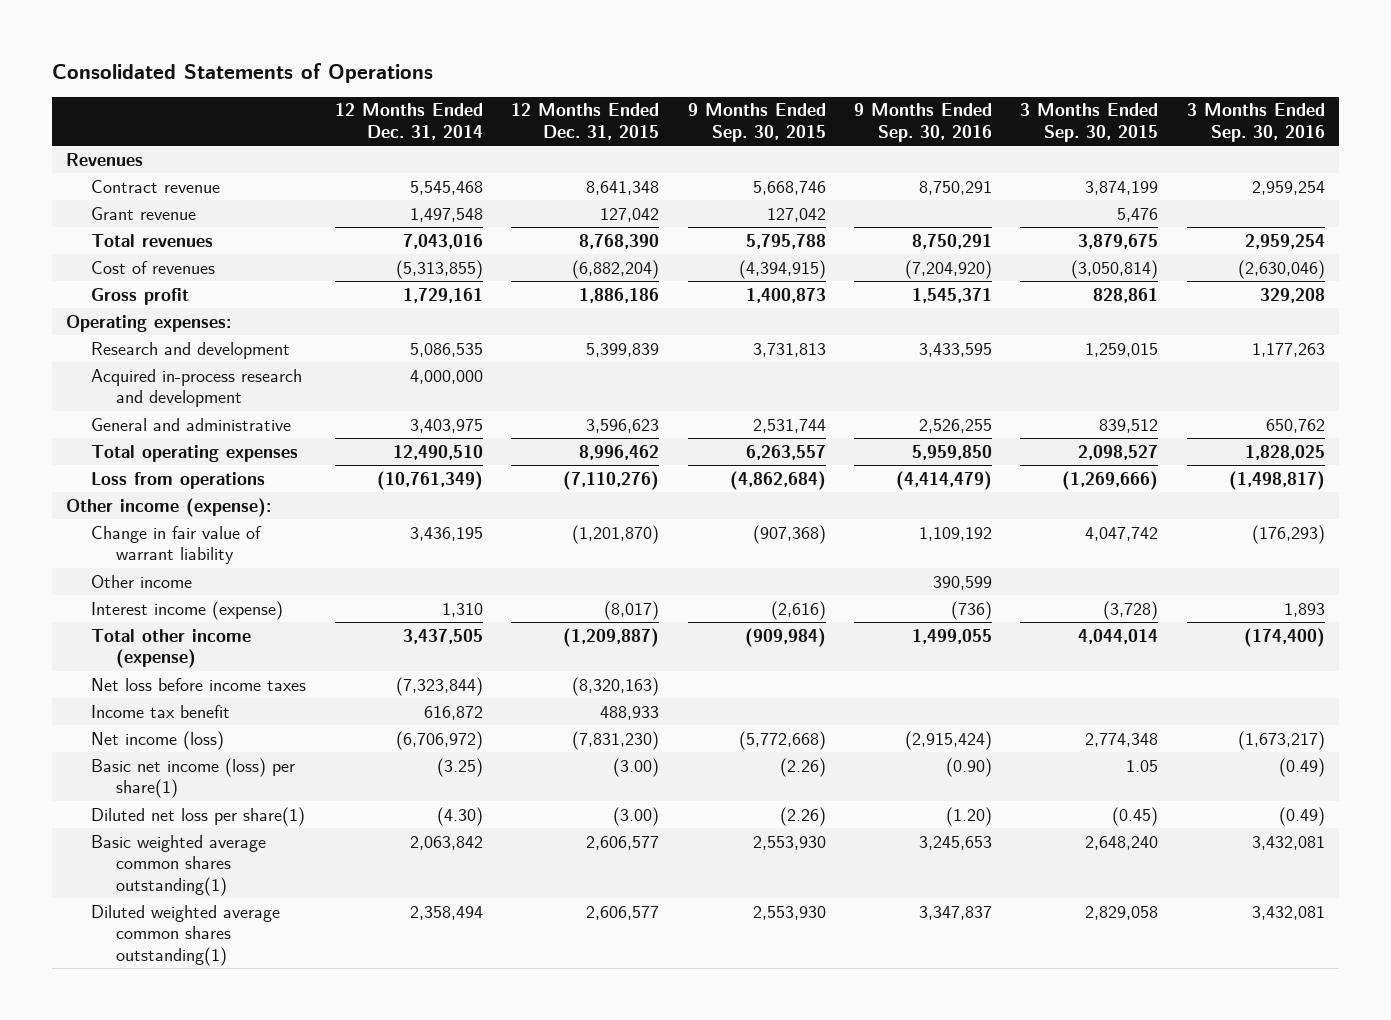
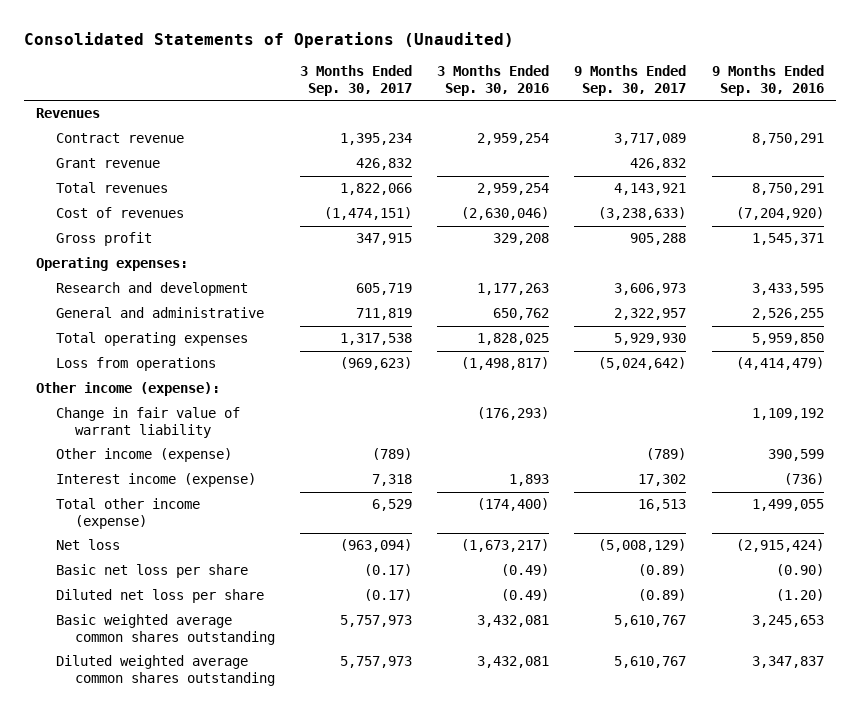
- Consolidated Statements of Operations
+ Consolidated Statements of Operations (Unaudited)
- | 12 Months Ended Dec. 31, 2014 | 12 Months Ended Dec. 31, 2015 | 9 Months Ended Sep. 30, 2015 | 9 Months Ended Sep. 30, 2016 | 3 Months Ended Sep. 30, 2015 | 3 Months Ended Sep. 30, 2016
+ | 3 Months Ended Sep. 30, 2017 | 3 Months Ended Sep. 30, 2016 | 9 Months Ended Sep. 30, 2017 | 9 Months Ended Sep. 30, 2016
- Acquired in-process research and development | 4,000,000 | | | | |
- Other income | | | | 390,599 | |
+ Other income (expense) | (789) | | (789) | 390,599
- Net loss before income taxes | (7,323,844) | (8,320,163) | | | |
- Income tax benefit | 616,872 | 488,933 | | | |
- Net income (loss) | (6,706,972) | (7,831,230) | (5,772,668) | (2,915,424) | 2,774,348 | (1,673,217)
- Basic net income (loss) per share(1) | (3.25) | (3.00) | (2.26) | (0.90) | 1.05 | (0.49)
- Diluted net loss per share(1) | (4.30) | (3.00) | (2.26) | (1.20) | (0.45) | (0.49)
- Basic weighted average common shares outstanding(1) | 2,063,842 | 2,606,577 | 2,553,930 | 3,245,653 | 2,648,240 | 3,432,081
- Diluted weighted average common shares outstanding(1) | 2,358,494 | 2,606,577 | 2,553,930 | 3,347,837 | 2,829,058 | 3,432,081
+ Net loss | (963,094) | (1,673,217) | (5,008,129) | (2,915,424)
+ Basic net loss per share | (0.17) | (0.49) | (0.89) | (0.90)
+ Diluted net loss per share | (0.17) | (0.49) | (0.89) | (1.20)
+ Basic weighted average common shares outstanding | 5,757,973 | 3,432,081 | 5,610,767 | 3,245,653
+ Diluted weighted average common shares outstanding | 5,757,973 | 3,432,081 | 5,610,767 | 3,347,837

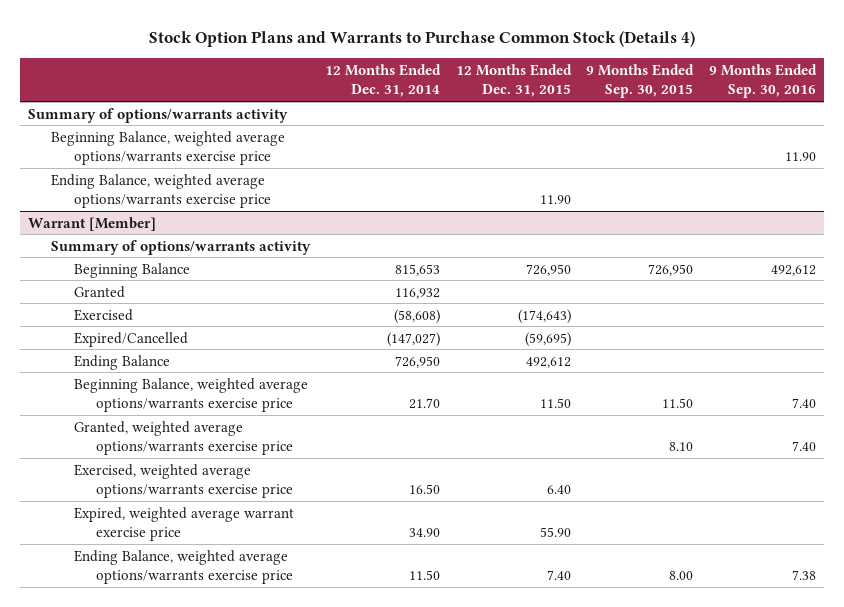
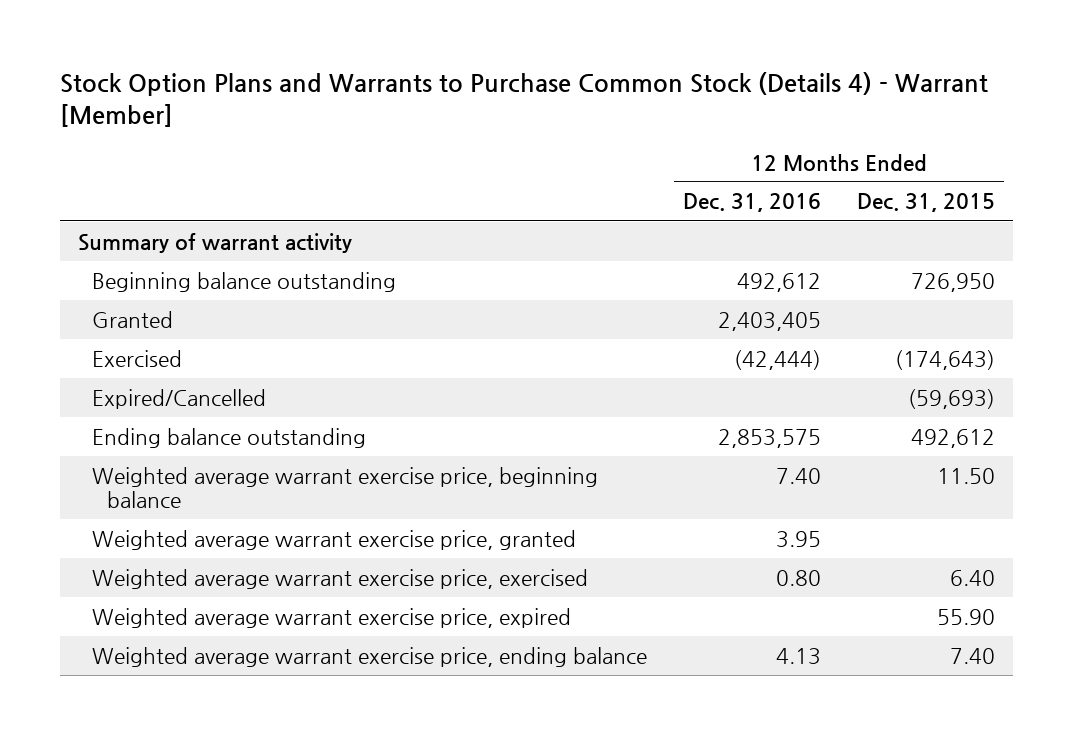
- Stock Option Plans and Warrants to Purchase Common Stock (Details 4)
+ Stock Option Plans and Warrants to Purchase Common Stock (Details 4) - Warrant [Member]
- | 12 Months Ended Dec. 31, 2014 | 12 Months Ended Dec. 31, 2015 | 9 Months Ended Sep. 30, 2015 | 9 Months Ended Sep. 30, 2016
+ | 12 Months Ended Dec. 31, 2016 | 12 Months Ended Dec. 31, 2015
- Summary of options/warrants activity
- Beginning Balance, weighted average options/warrants exercise price | | | | 11.90
- Ending Balance, weighted average options/warrants exercise price | | 11.90 | |
- Warrant [Member]
- Summary of options/warrants activity
- Beginning Balance | 815,653 | 726,950 | 726,950 | 492,612
+ Summary of warrant activity
+ Beginning balance outstanding | 492,612 | 726,950
- Expired/Cancelled | (147,027) | (59,695) | |
- Ending Balance | 726,950 | 492,612 | |
- Beginning Balance, weighted average options/warrants exercise price | 21.70 | 11.50 | 11.50 | 7.40
- Granted, weighted average options/warrants exercise price | | | 8.10 | 7.40
- Exercised, weighted average options/warrants exercise price | 16.50 | 6.40 | |
- Expired, weighted average warrant exercise price | 34.90 | 55.90 | |
- Ending Balance, weighted average options/warrants exercise price | 11.50 | 7.40 | 8.00 | 7.38
+ Expired/Cancelled | | (59,693)
+ Ending balance outstanding | 2,853,575 | 492,612
+ Weighted average warrant exercise price, beginning balance | 7.40 | 11.50
+ Weighted average warrant exercise price, granted | 3.95 |
+ Weighted average warrant exercise price, exercised | 0.80 | 6.40
+ Weighted average warrant exercise price, expired | | 55.90
+ Weighted average warrant exercise price, ending balance | 4.13 | 7.40

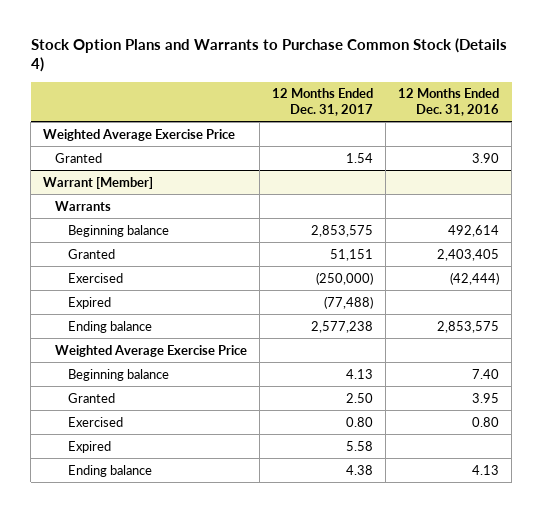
- Stock Option Plans and Warrants to Purchase Common Stock (Details 4) - Warrant [Member]
+ Stock Option Plans and Warrants to Purchase Common Stock (Details 4)
- | 12 Months Ended Dec. 31, 2016 | 12 Months Ended Dec. 31, 2015
+ | 12 Months Ended Dec. 31, 2017 | 12 Months Ended Dec. 31, 2016
- Summary of warrant activity
- Beginning balance outstanding | 492,612 | 726,950
+ Weighted Average Exercise Price
+ Granted | 1.54 | 3.90
+ Warrant [Member]
+ Warrants
+ Beginning balance | 2,853,575 | 492,614
- Expired/Cancelled | | (59,693)
- Ending balance outstanding | 2,853,575 | 492,612
- Weighted average warrant exercise price, beginning balance | 7.40 | 11.50
- Weighted average warrant exercise price, granted | 3.95 |
- Weighted average warrant exercise price, exercised | 0.80 | 6.40
- Weighted average warrant exercise price, expired | | 55.90
- Weighted average warrant exercise price, ending balance | 4.13 | 7.40
+ Expired | (77,488) |
+ Ending balance | 2,577,238 | 2,853,575
+ Weighted Average Exercise Price
+ Beginning balance | 4.13 | 7.40
+ Granted | 2.50 | 3.95
+ Exercised | 0.80 | 0.80
+ Expired | 5.58 |
+ Ending balance | 4.38 | 4.13

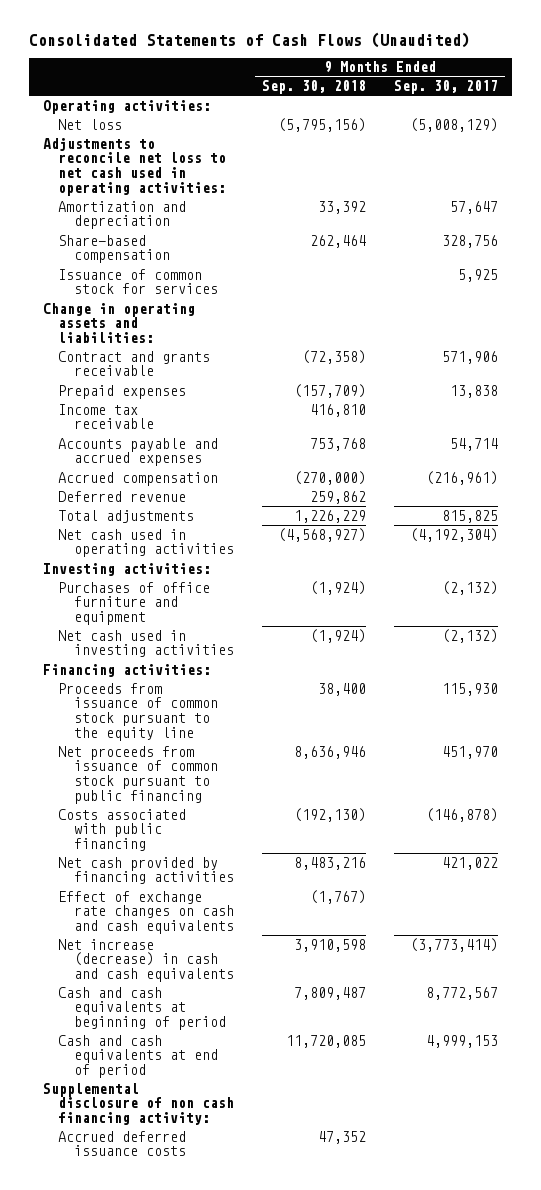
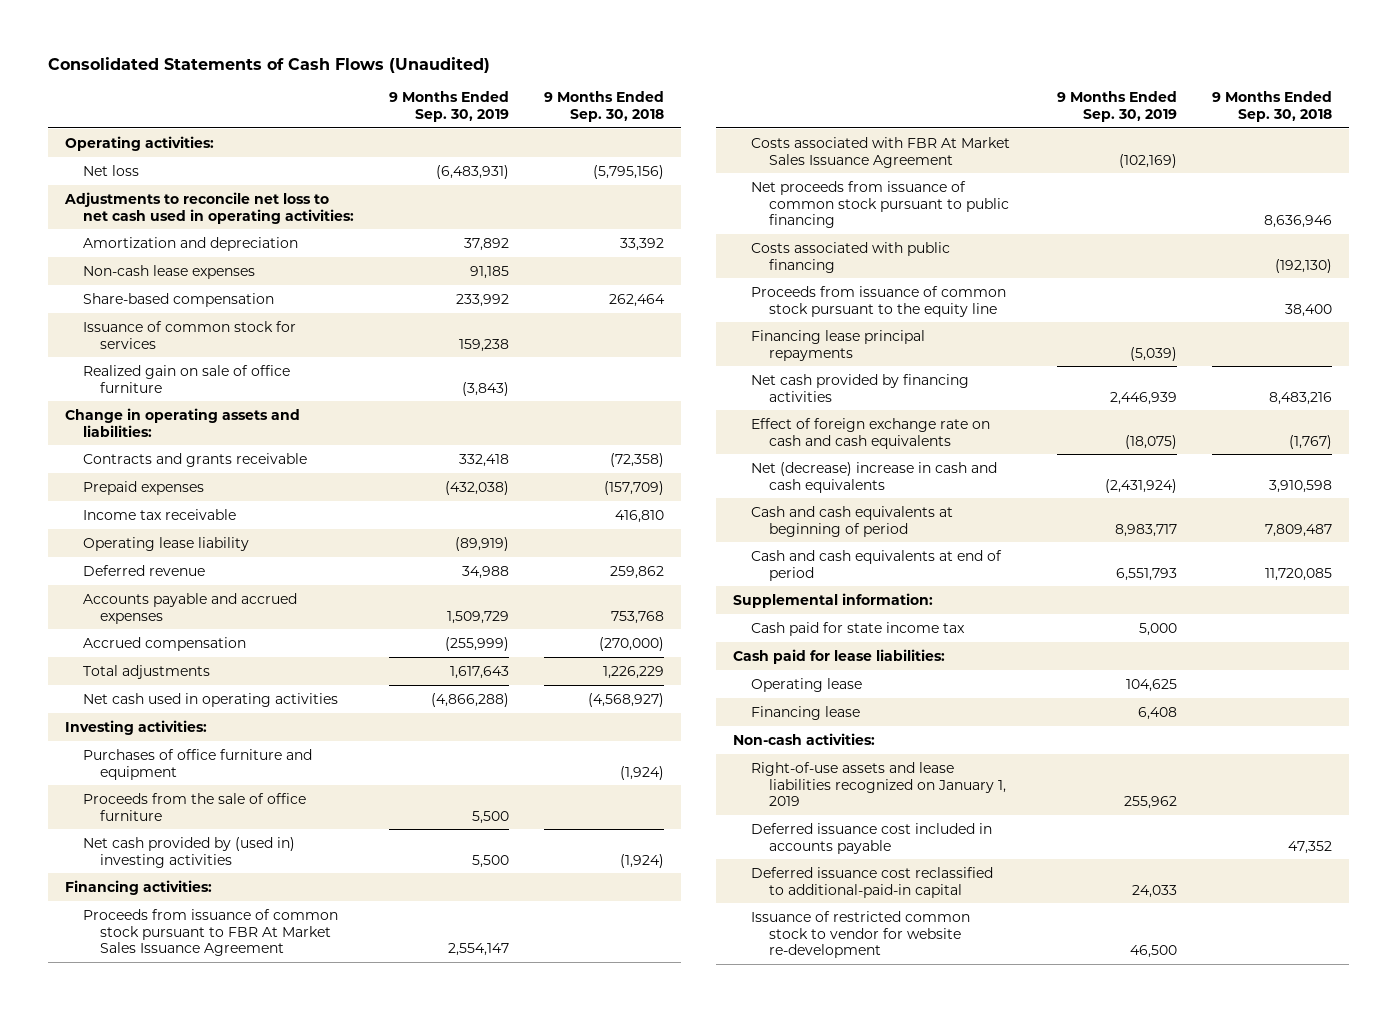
- | 9 Months Ended Sep. 30, 2018 | 9 Months Ended Sep. 30, 2017
+ | 9 Months Ended Sep. 30, 2019 | 9 Months Ended Sep. 30, 2018
+ Non-cash lease expenses | 91,185 |
+ Realized gain on sale of office furniture | (3,843) |
- Contract and grants receivable | (72,358) | 571,906
+ Contracts and grants receivable | 332,418 | (72,358)
+ Operating lease liability | (89,919) |
moved up: Deferred revenue | 34,988 | 259,862
- Net cash used in investing activities | (1,924) | (2,132)
+ Proceeds from the sale of office furniture | 5,500 |
+ Net cash provided by (used in) investing activities | 5,500 | (1,924)
+ Proceeds from issuance of common stock pursuant to FBR At Market Sales Issuance Agreement | 2,554,147 |
+ Costs associated with FBR At Market Sales Issuance Agreement | (102,169) |
moved down: Proceeds from issuance of common stock pursuant to the equity line | | 38,400
+ Financing lease principal repayments | (5,039) |
- Effect of exchange rate changes on cash and cash equivalents | (1,767) |
- Net increase (decrease) in cash and cash equivalents | 3,910,598 | (3,773,414)
+ Effect of foreign exchange rate on cash and cash equivalents | (18,075) | (1,767)
+ Net (decrease) increase in cash and cash equivalents | (2,431,924) | 3,910,598
- Supplemental disclosure of non cash financing activity:
- Accrued deferred issuance costs | 47,352 |
+ Supplemental information:
+ Cash paid for state income tax | 5,000 |
+ Cash paid for lease liabilities:
+ Operating lease | 104,625 |
+ Financing lease | 6,408 |
+ Non-cash activities:
+ Right-of-use assets and lease liabilities recognized on January 1, 2019 | 255,962 |
+ Deferred issuance cost included in accounts payable | | 47,352
+ Deferred issuance cost reclassified to additional-paid-in capital | 24,033 |
+ Issuance of restricted common stock to vendor for website re-development | 46,500 |

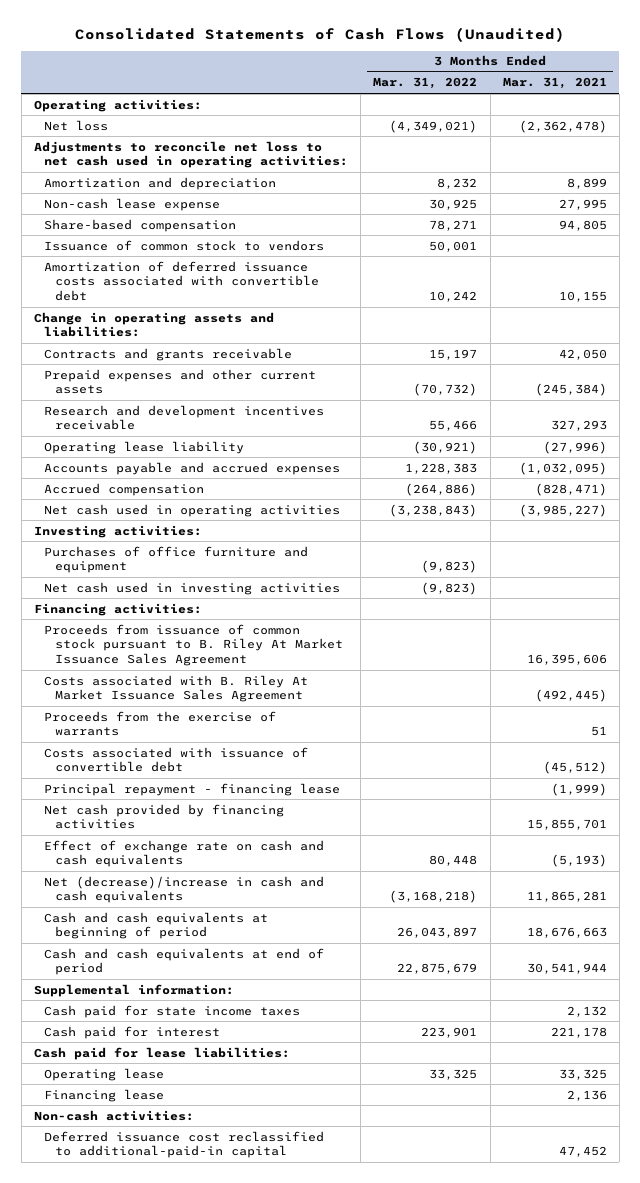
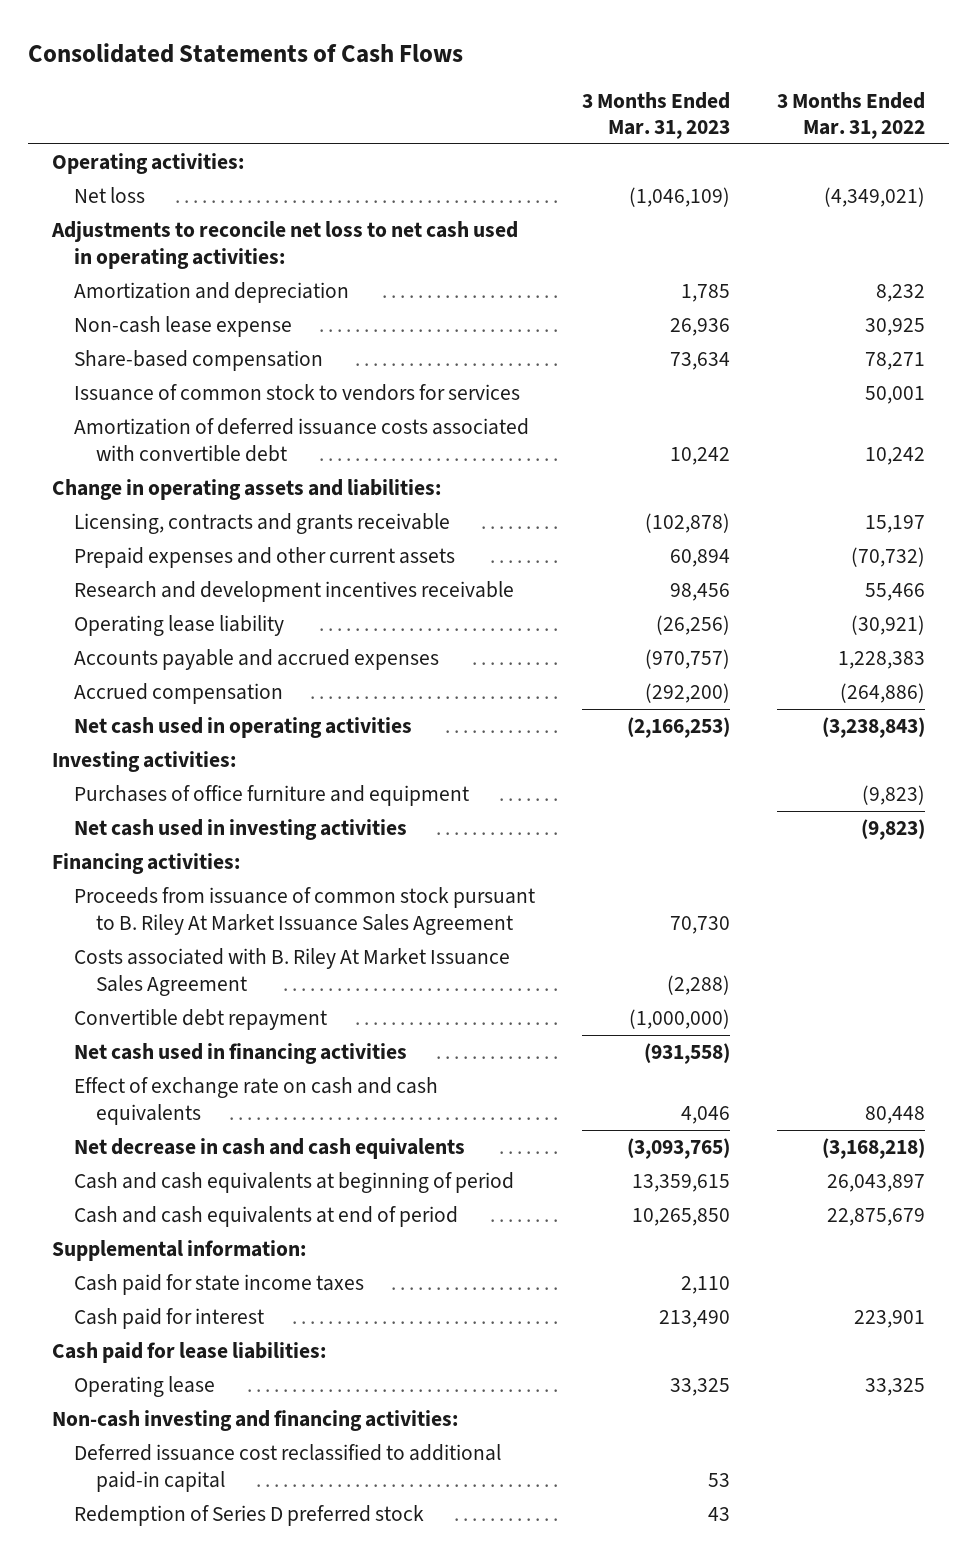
- Consolidated Statements of Cash Flows (Unaudited)
+ Consolidated Statements of Cash Flows
- | 3 Months Ended Mar. 31, 2022 | 3 Months Ended Mar. 31, 2021
+ | 3 Months Ended Mar. 31, 2023 | 3 Months Ended Mar. 31, 2022
- Issuance of common stock to vendors | 50,001 |
+ Issuance of common stock to vendors for services | | 50,001
- Contracts and grants receivable | 15,197 | 42,050
+ Licensing, contracts and grants receivable | (102,878) | 15,197
- Proceeds from the exercise of warrants | | 51
- Costs associated with issuance of convertible debt | | (45,512)
- Principal repayment - financing lease | | (1,999)
- Net cash provided by financing activities | | 15,855,701
+ Convertible debt repayment | (1,000,000) |
+ Net cash used in financing activities | (931,558) |
- Net (decrease)/increase in cash and cash equivalents | (3,168,218) | 11,865,281
+ Net decrease in cash and cash equivalents | (3,093,765) | (3,168,218)
- Financing lease | | 2,136
- Non-cash activities:
- Deferred issuance cost reclassified to additional-paid-in capital | | 47,452
+ Non-cash investing and financing activities:
+ Deferred issuance cost reclassified to additional paid-in capital | 53 |
+ Redemption of Series D preferred stock | 43 |

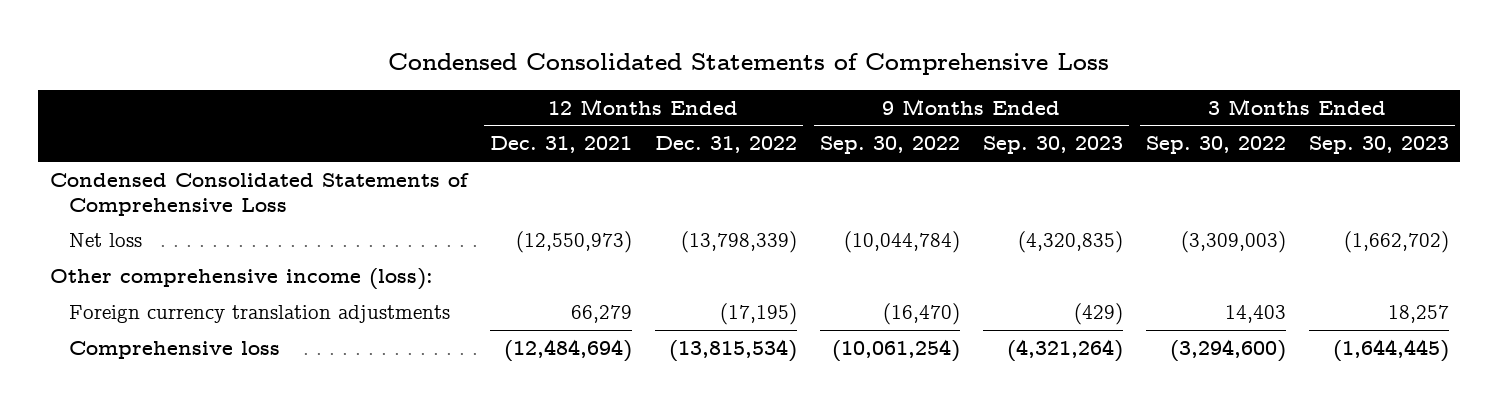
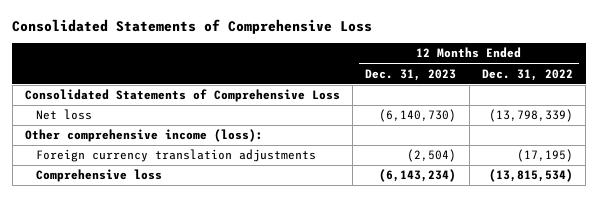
- Condensed Consolidated Statements of Comprehensive Loss
+ Consolidated Statements of Comprehensive Loss
- | 12 Months Ended Dec. 31, 2021 | 12 Months Ended Dec. 31, 2022 | 9 Months Ended Sep. 30, 2022 | 9 Months Ended Sep. 30, 2023 | 3 Months Ended Sep. 30, 2022 | 3 Months Ended Sep. 30, 2023
+ | 12 Months Ended Dec. 31, 2023 | 12 Months Ended Dec. 31, 2022
- Condensed Consolidated Statements of Comprehensive Loss
+ Consolidated Statements of Comprehensive Loss

